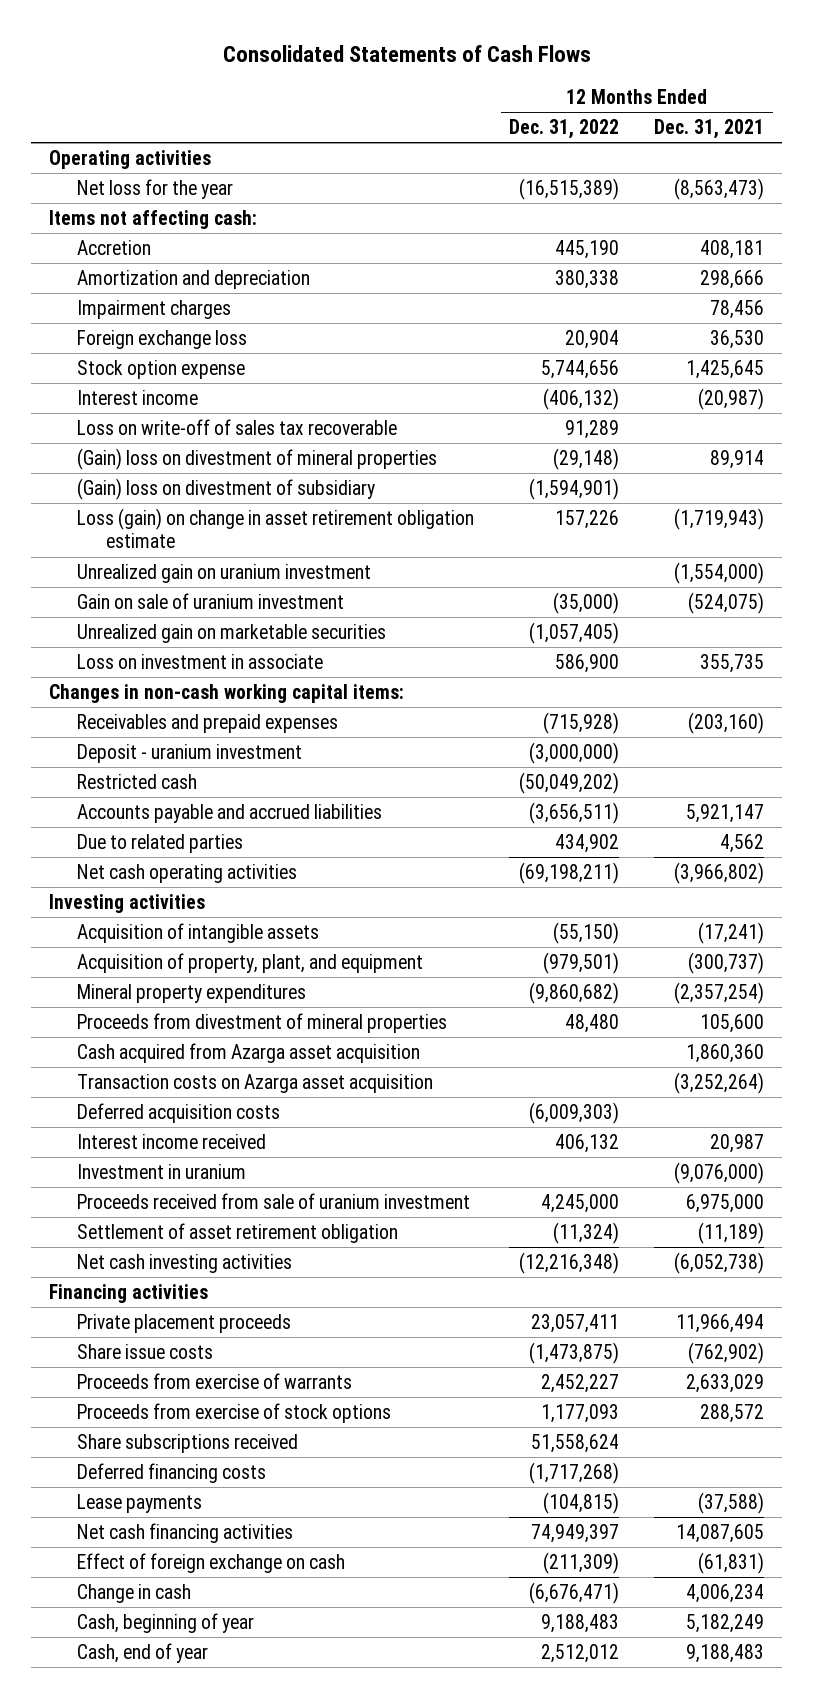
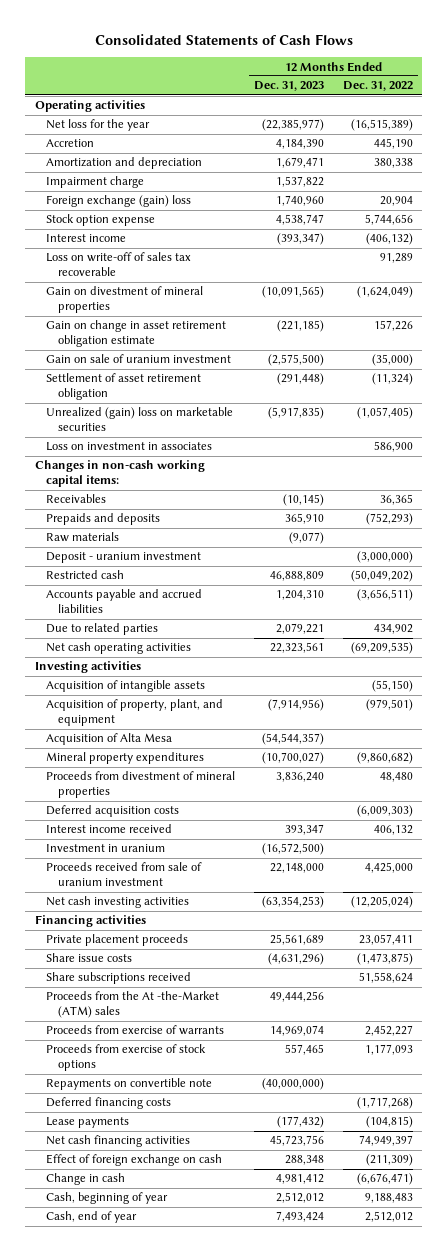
- | 12 Months Ended Dec. 31, 2022 | 12 Months Ended Dec. 31, 2021
+ | 12 Months Ended Dec. 31, 2023 | 12 Months Ended Dec. 31, 2022
- Items not affecting cash:
- Impairment charges | | 78,456
- Foreign exchange loss | 20,904 | 36,530
+ Impairment charge | 1,537,822 |
+ Foreign exchange (gain) loss | 1,740,960 | 20,904
- (Gain) loss on divestment of mineral properties | (29,148) | 89,914
- (Gain) loss on divestment of subsidiary | (1,594,901) |
- Loss (gain) on change in asset retirement obligation estimate | 157,226 | (1,719,943)
- Unrealized gain on uranium investment | | (1,554,000)
+ Gain on divestment of mineral properties | (10,091,565) | (1,624,049)
+ Gain on change in asset retirement obligation estimate | (221,185) | 157,226
- Unrealized gain on marketable securities | (1,057,405) |
- Loss on investment in associate | 586,900 | 355,735
moved up: Settlement of asset retirement obligation | (291,448) | (11,324)
+ Unrealized (gain) loss on marketable securities | (5,917,835) | (1,057,405)
+ Loss on investment in associates | | 586,900
- Receivables and prepaid expenses | (715,928) | (203,160)
+ Receivables | (10,145) | 36,365
+ Prepaids and deposits | 365,910 | (752,293)
+ Raw materials | (9,077) |
- Net cash operating activities | (69,198,211) | (3,966,802)
+ Net cash operating activities | 22,323,561 | (69,209,535)
+ Acquisition of Alta Mesa | (54,544,357) |
- Cash acquired from Azarga asset acquisition | | 1,860,360
- Transaction costs on Azarga asset acquisition | | (3,252,264)
- Proceeds received from sale of uranium investment | 4,245,000 | 6,975,000
- Net cash investing activities | (12,216,348) | (6,052,738)
+ Proceeds received from sale of uranium investment | 22,148,000 | 4,425,000
+ Net cash investing activities | (63,354,253) | (12,205,024)
moved up: Share subscriptions received | | 51,558,624
+ Proceeds from the At -the-Market (ATM) sales | 49,444,256 |
+ Repayments on convertible note | (40,000,000) |

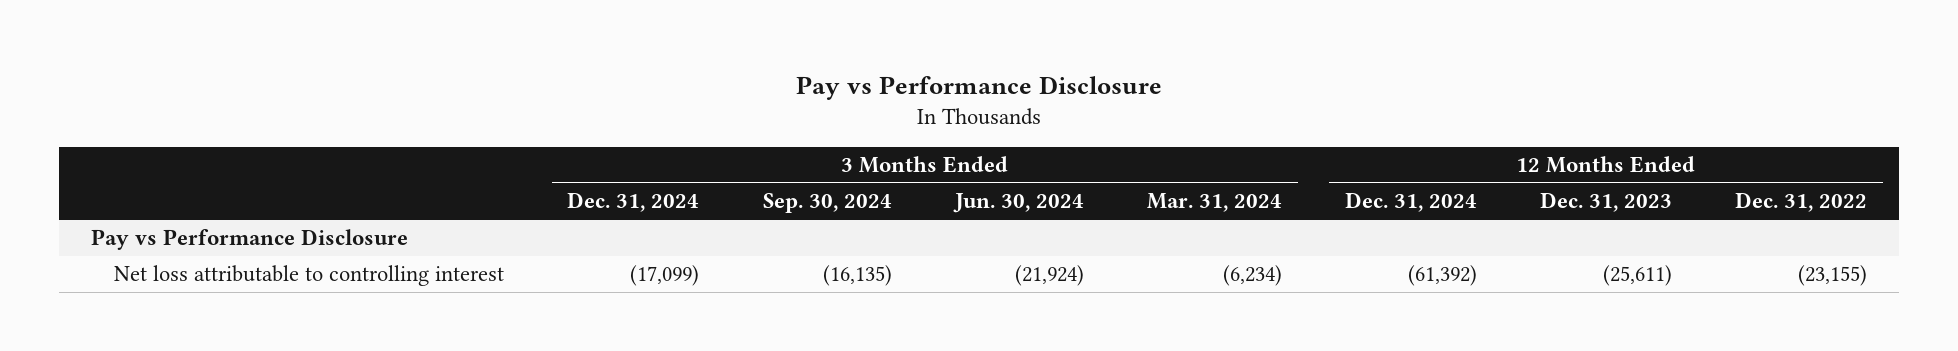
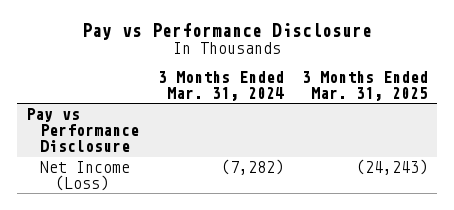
- | 3 Months Ended Dec. 31, 2024 | 3 Months Ended Sep. 30, 2024 | 3 Months Ended Jun. 30, 2024 | 3 Months Ended Mar. 31, 2024 | 12 Months Ended Dec. 31, 2024 | 12 Months Ended Dec. 31, 2023 | 12 Months Ended Dec. 31, 2022
+ | 3 Months Ended Mar. 31, 2024 | 3 Months Ended Mar. 31, 2025
- Net loss attributable to controlling interest | (17,099) | (16,135) | (21,924) | (6,234) | (61,392) | (25,611) | (23,155)
+ Net Income (Loss) | (7,282) | (24,243)

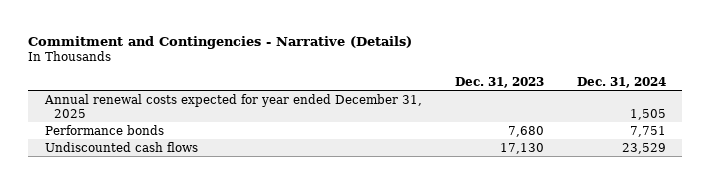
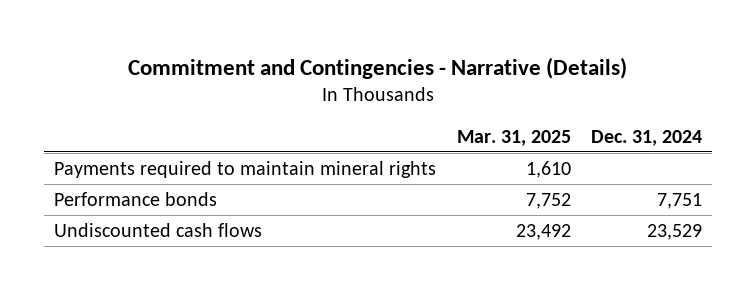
- | Dec. 31, 2023 | Dec. 31, 2024
+ | Mar. 31, 2025 | Dec. 31, 2024
- Annual renewal costs expected for year ended December 31, 2025 | | 1,505
+ Payments required to maintain mineral rights | 1,610 |

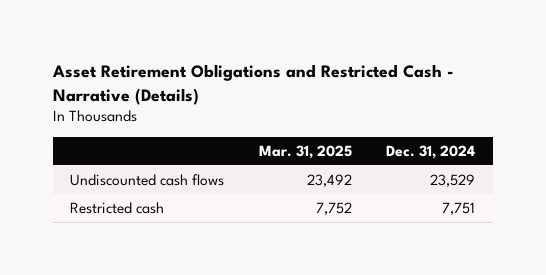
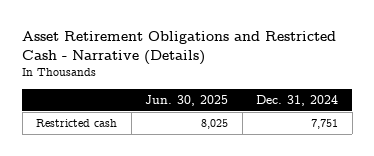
- | Mar. 31, 2025 | Dec. 31, 2024
+ | Jun. 30, 2025 | Dec. 31, 2024
- Undiscounted cash flows | 23,492 | 23,529

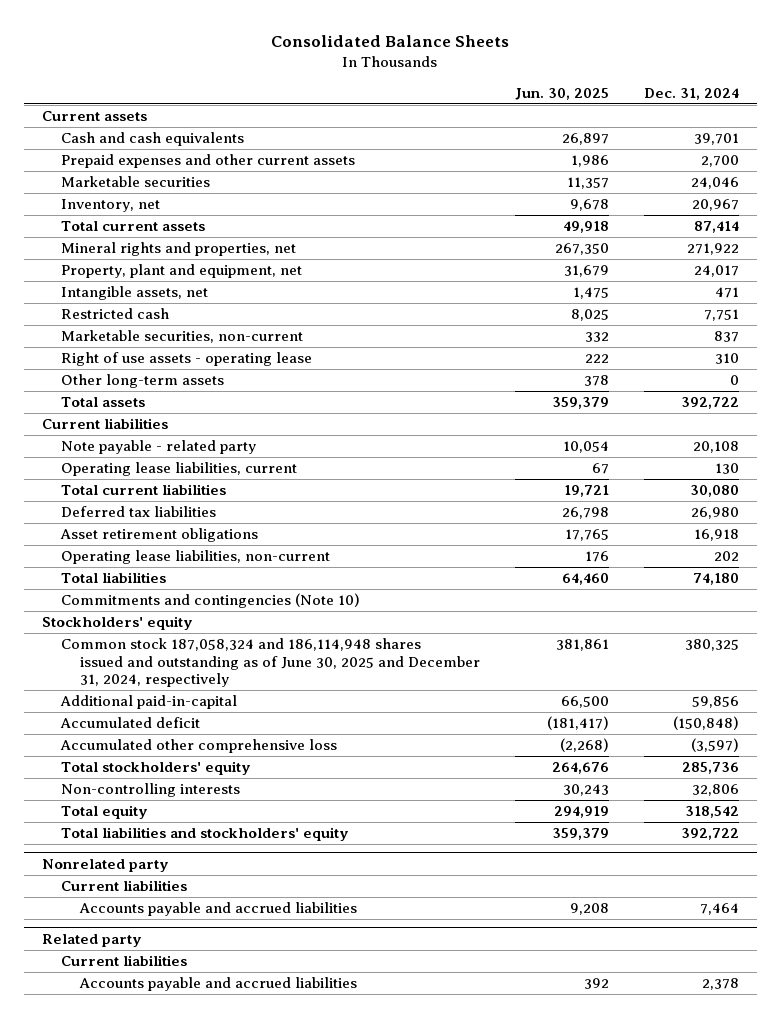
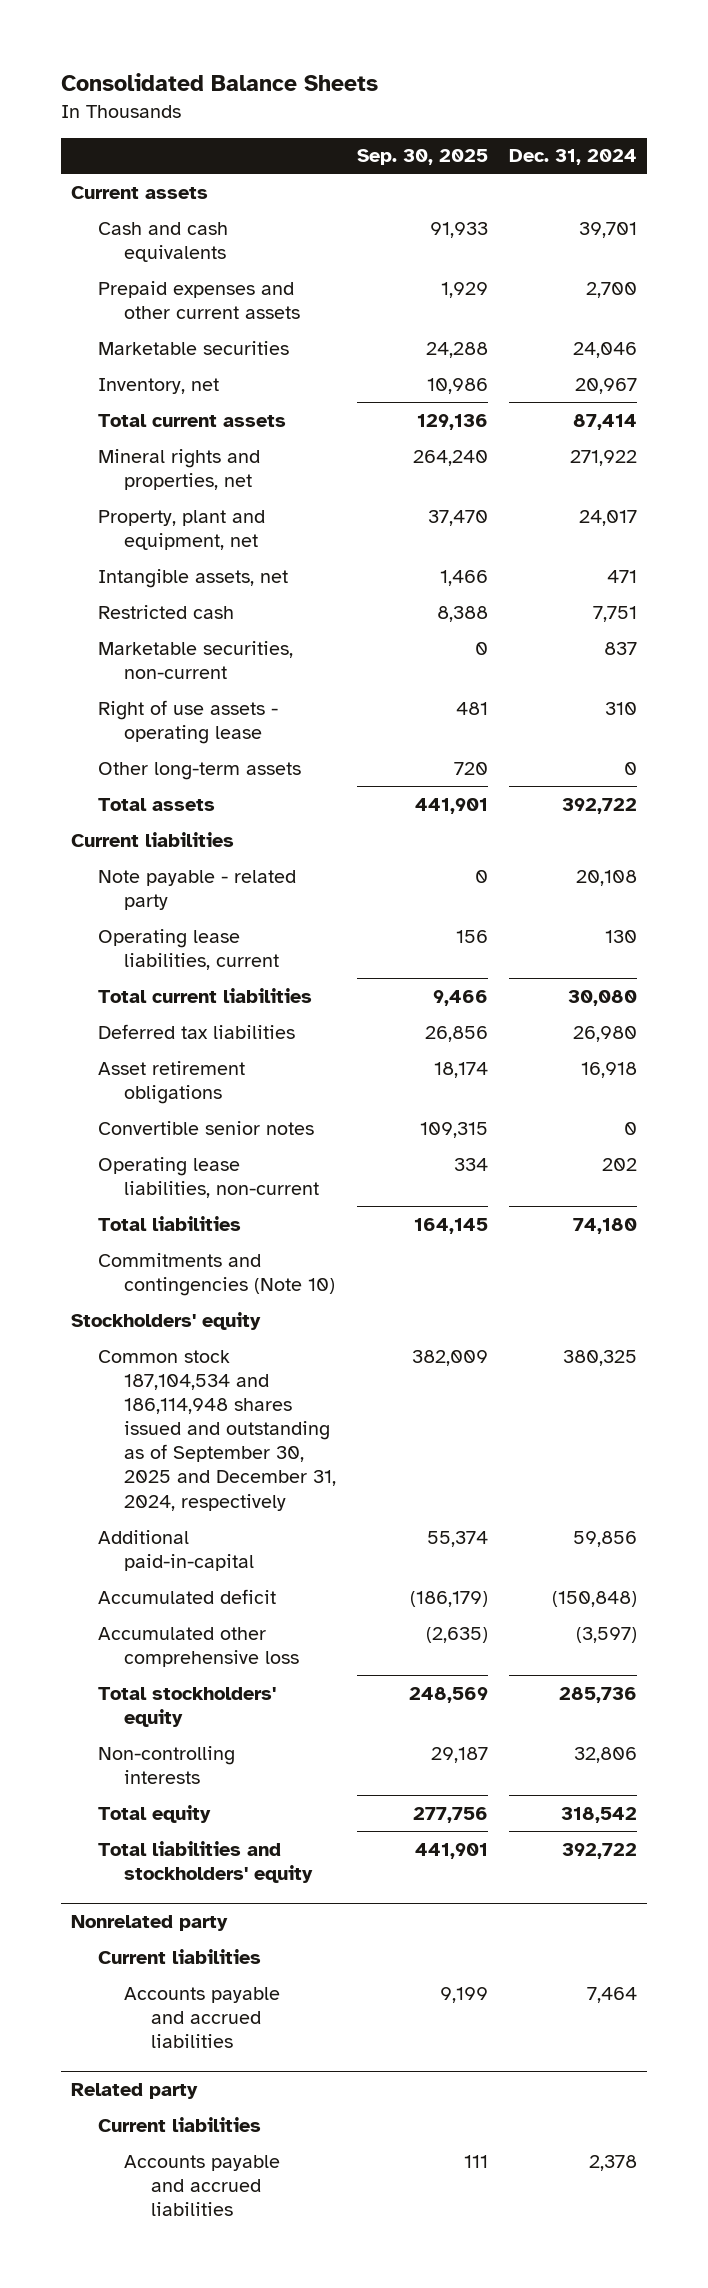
- | Jun. 30, 2025 | Dec. 31, 2024
+ | Sep. 30, 2025 | Dec. 31, 2024
+ Convertible senior notes | 109,315 | 0
- Common stock 187,058,324 and 186,114,948 shares issued and outstanding as of June 30, 2025 and December 31, 2024, respectively | 381,861 | 380,325
+ Common stock 187,104,534 and 186,114,948 shares issued and outstanding as of September 30, 2025 and December 31, 2024, respectively | 382,009 | 380,325

